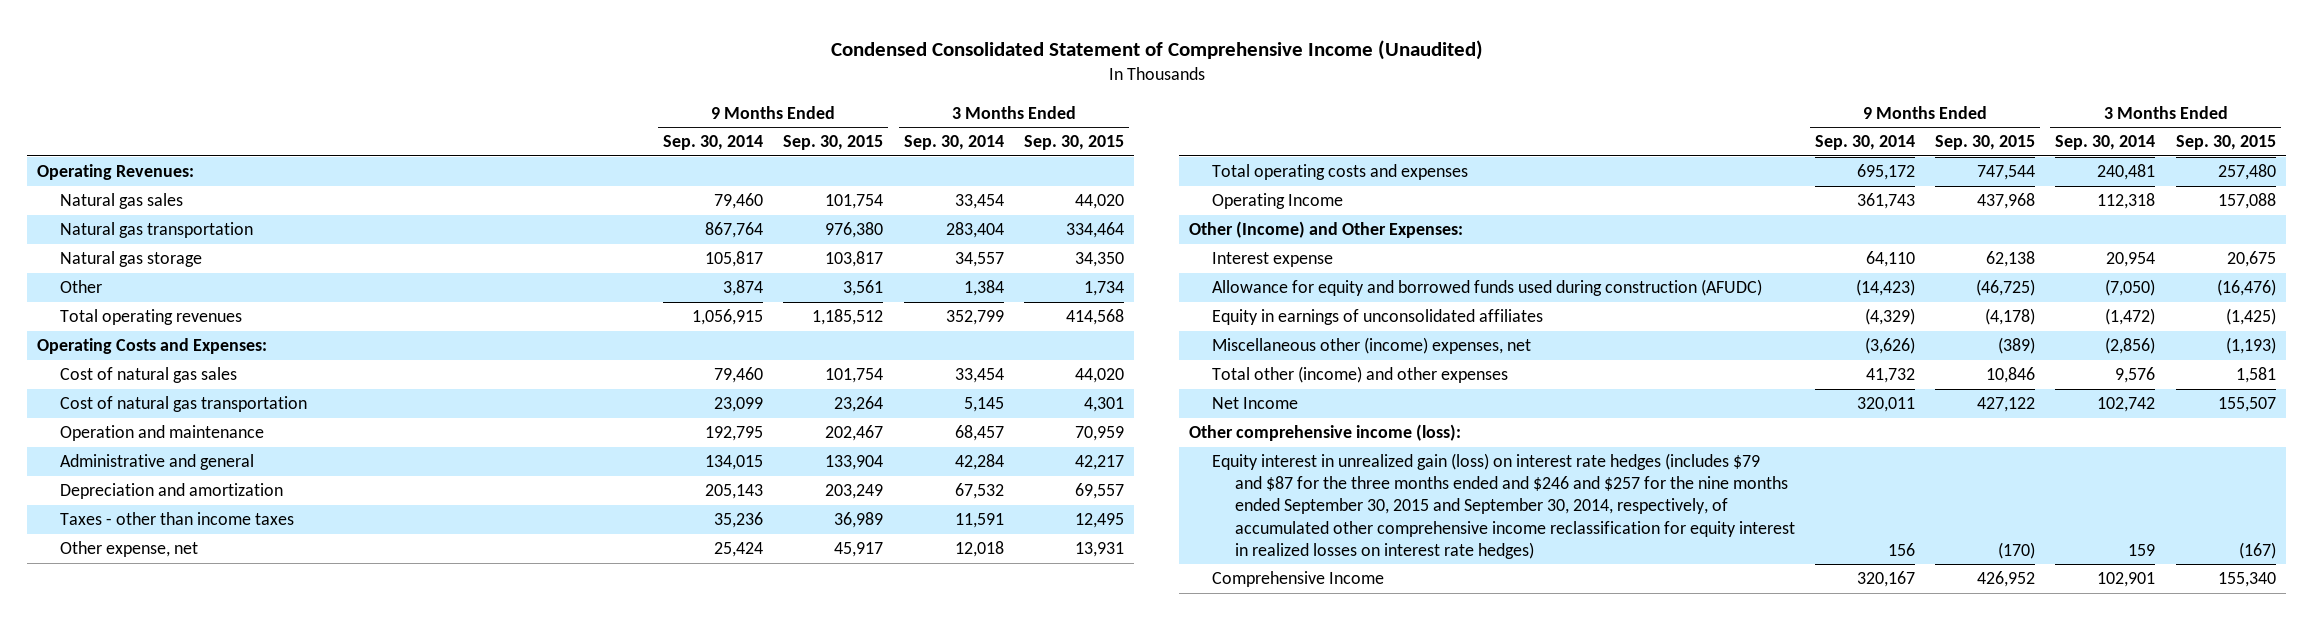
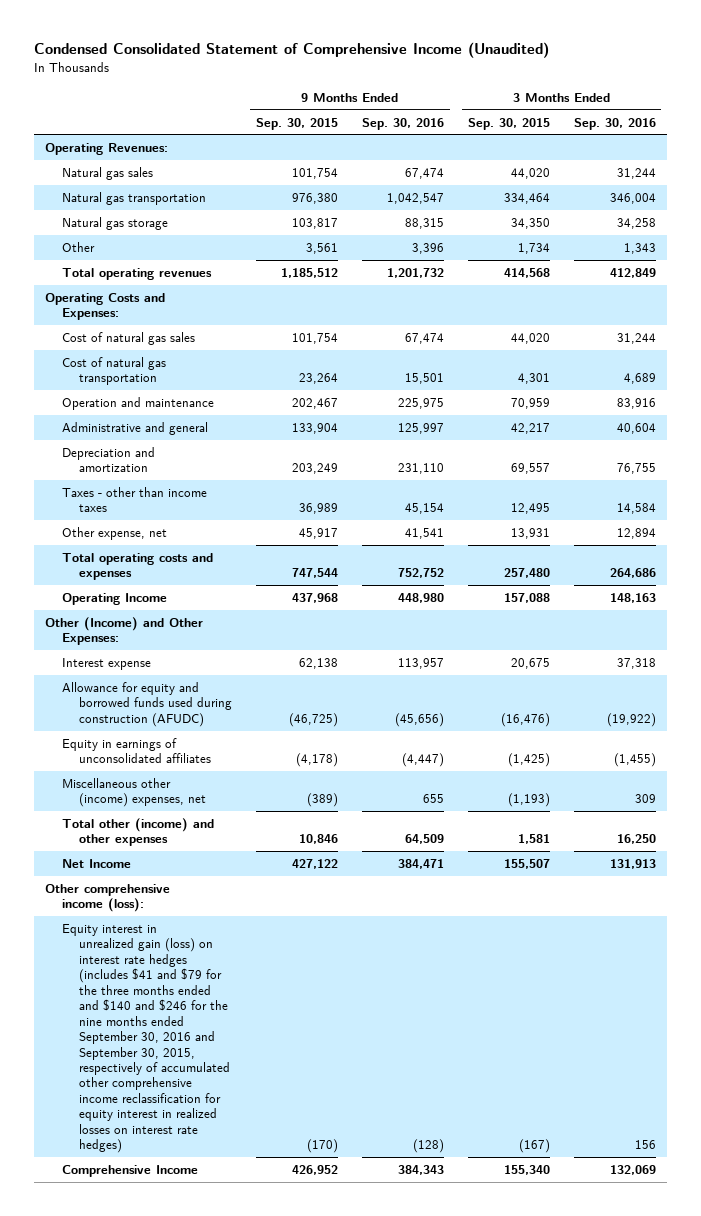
- | 9 Months Ended Sep. 30, 2014 | 9 Months Ended Sep. 30, 2015 | 3 Months Ended Sep. 30, 2014 | 3 Months Ended Sep. 30, 2015
+ | 9 Months Ended Sep. 30, 2015 | 9 Months Ended Sep. 30, 2016 | 3 Months Ended Sep. 30, 2015 | 3 Months Ended Sep. 30, 2016
- Equity interest in unrealized gain (loss) on interest rate hedges (includes $79 and $87 for the three months ended and $246 and $257 for the nine months ended September 30, 2015 and September 30, 2014, respectively, of accumulated other comprehensive income reclassification for equity interest in realized losses on interest rate hedges) | 156 | (170) | 159 | (167)
+ Equity interest in unrealized gain (loss) on interest rate hedges (includes $41 and $79 for the three months ended and $140 and $246 for the nine months ended September 30, 2016 and September 30, 2015, respectively of accumulated other comprehensive income reclassification for equity interest in realized losses on interest rate hedges) | (170) | (128) | (167) | 156

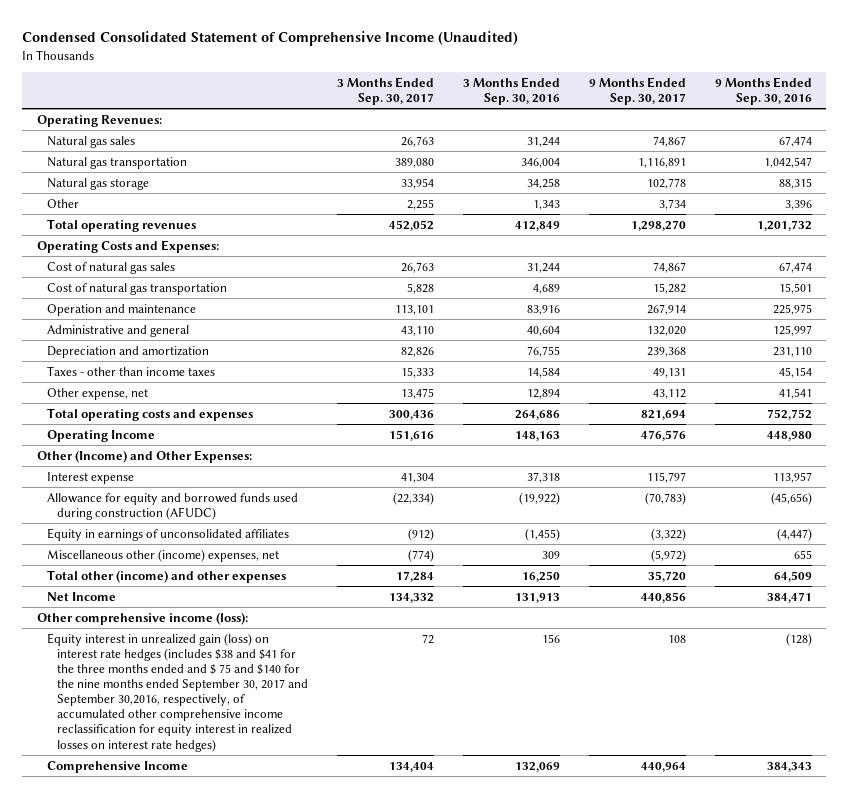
- | 9 Months Ended Sep. 30, 2015 | 9 Months Ended Sep. 30, 2016 | 3 Months Ended Sep. 30, 2015 | 3 Months Ended Sep. 30, 2016
+ | 3 Months Ended Sep. 30, 2017 | 3 Months Ended Sep. 30, 2016 | 9 Months Ended Sep. 30, 2017 | 9 Months Ended Sep. 30, 2016
- Equity interest in unrealized gain (loss) on interest rate hedges (includes $41 and $79 for the three months ended and $140 and $246 for the nine months ended September 30, 2016 and September 30, 2015, respectively of accumulated other comprehensive income reclassification for equity interest in realized losses on interest rate hedges) | (170) | (128) | (167) | 156
+ Equity interest in unrealized gain (loss) on interest rate hedges (includes $38 and $41 for the three months ended and $ 75 and $140 for the nine months ended September 30, 2017 and September 30,2016, respectively, of accumulated other comprehensive income reclassification for equity interest in realized losses on interest rate hedges) | 72 | 156 | 108 | (128)

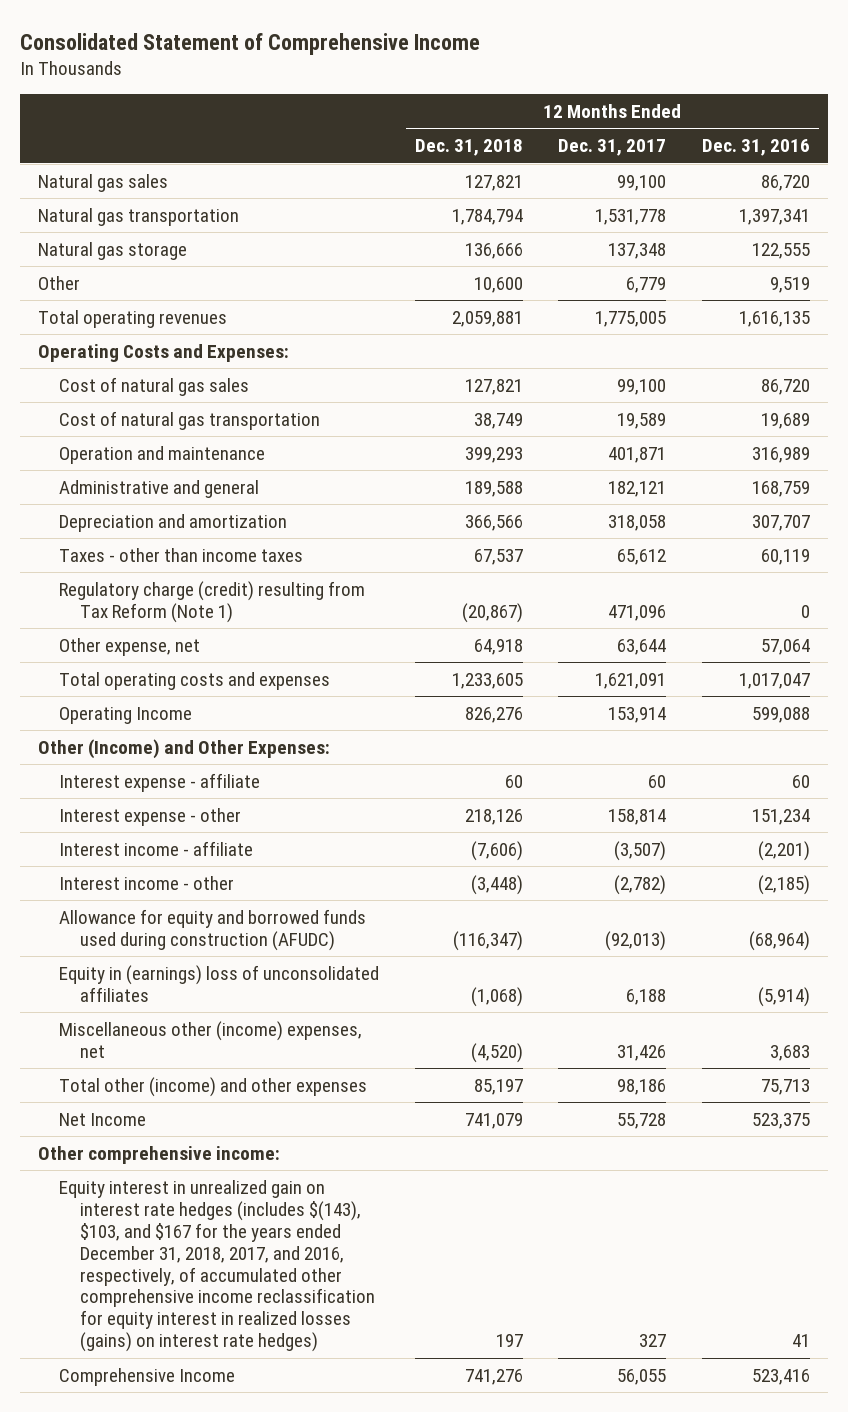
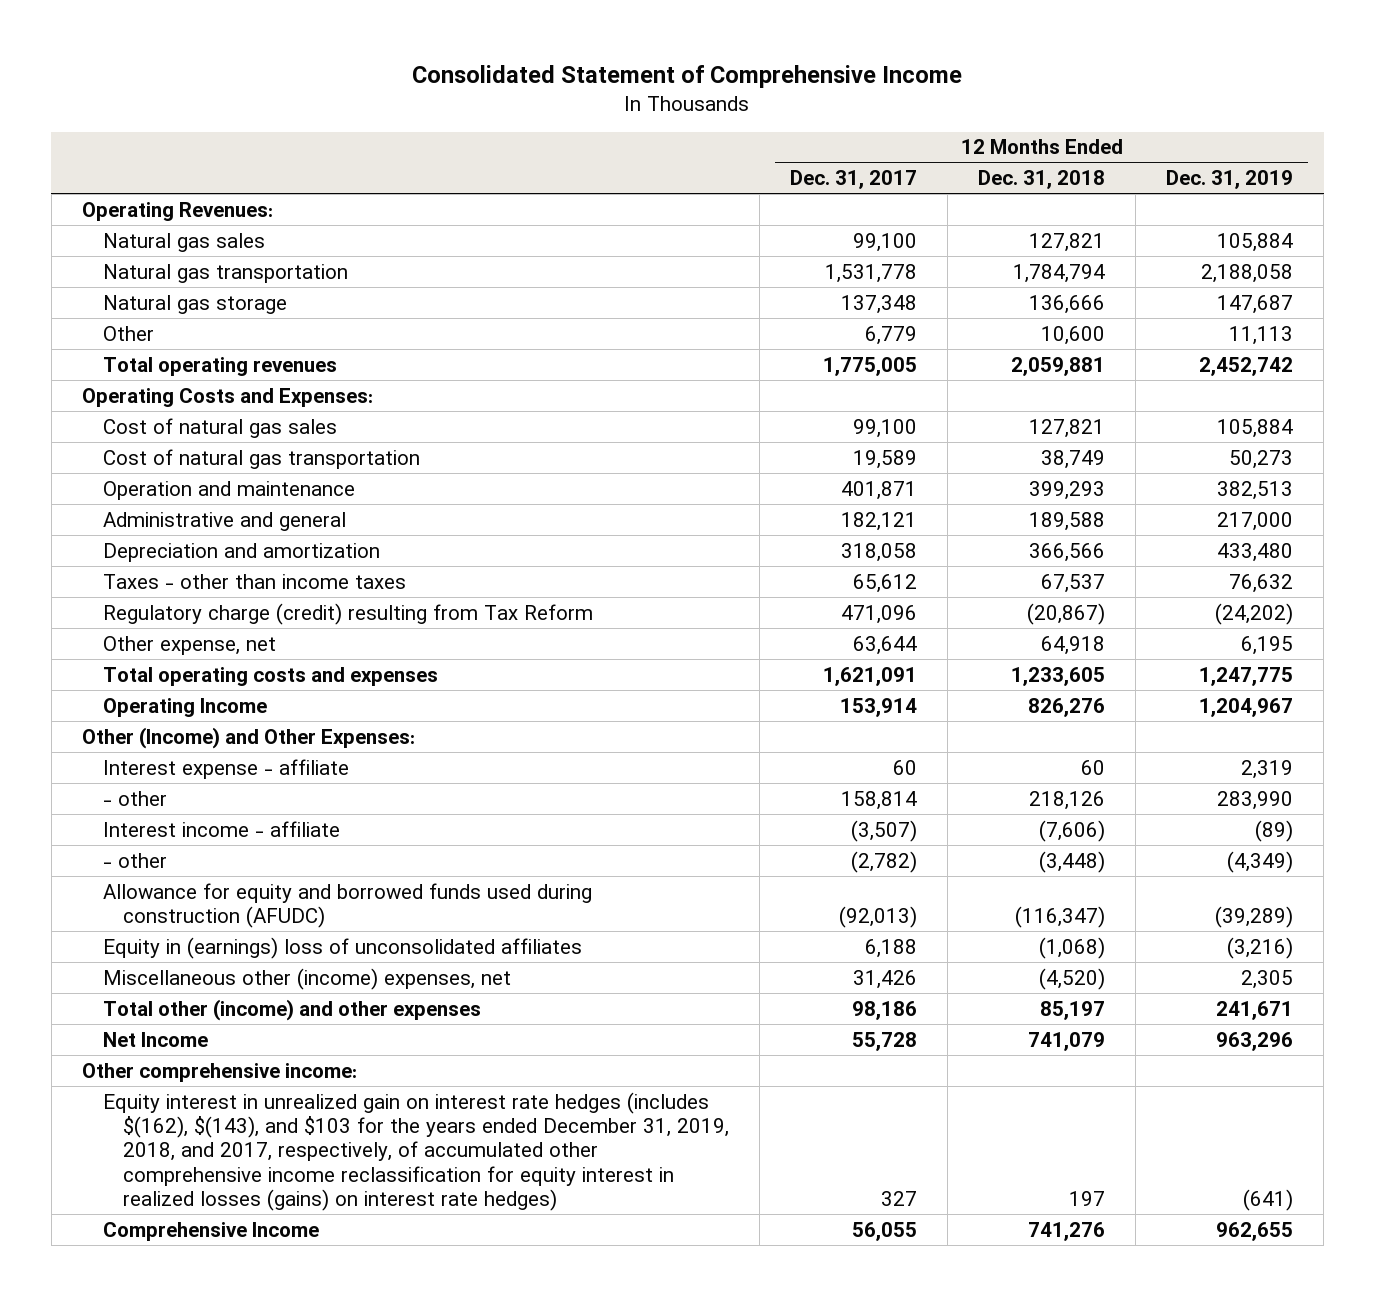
- | 12 Months Ended Dec. 31, 2018 | 12 Months Ended Dec. 31, 2017 | 12 Months Ended Dec. 31, 2016
+ | 12 Months Ended Dec. 31, 2017 | 12 Months Ended Dec. 31, 2018 | 12 Months Ended Dec. 31, 2019
+ Operating Revenues:
- Regulatory charge (credit) resulting from Tax Reform (Note 1) | (20,867) | 471,096 | 0
+ Regulatory charge (credit) resulting from Tax Reform | 471,096 | (20,867) | (24,202)
- Interest expense - other | 218,126 | 158,814 | 151,234
+ - other | 158,814 | 218,126 | 283,990
- Interest income - other | (3,448) | (2,782) | (2,185)
+ - other | (2,782) | (3,448) | (4,349)
- Equity interest in unrealized gain on interest rate hedges (includes $(143), $103, and $167 for the years ended December 31, 2018, 2017, and 2016, respectively, of accumulated other comprehensive income reclassification for equity interest in realized losses (gains) on interest rate hedges) | 197 | 327 | 41
+ Equity interest in unrealized gain on interest rate hedges (includes $(162), $(143), and $103 for the years ended December 31, 2019, 2018, and 2017, respectively, of accumulated other comprehensive income reclassification for equity interest in realized losses (gains) on interest rate hedges) | 327 | 197 | (641)

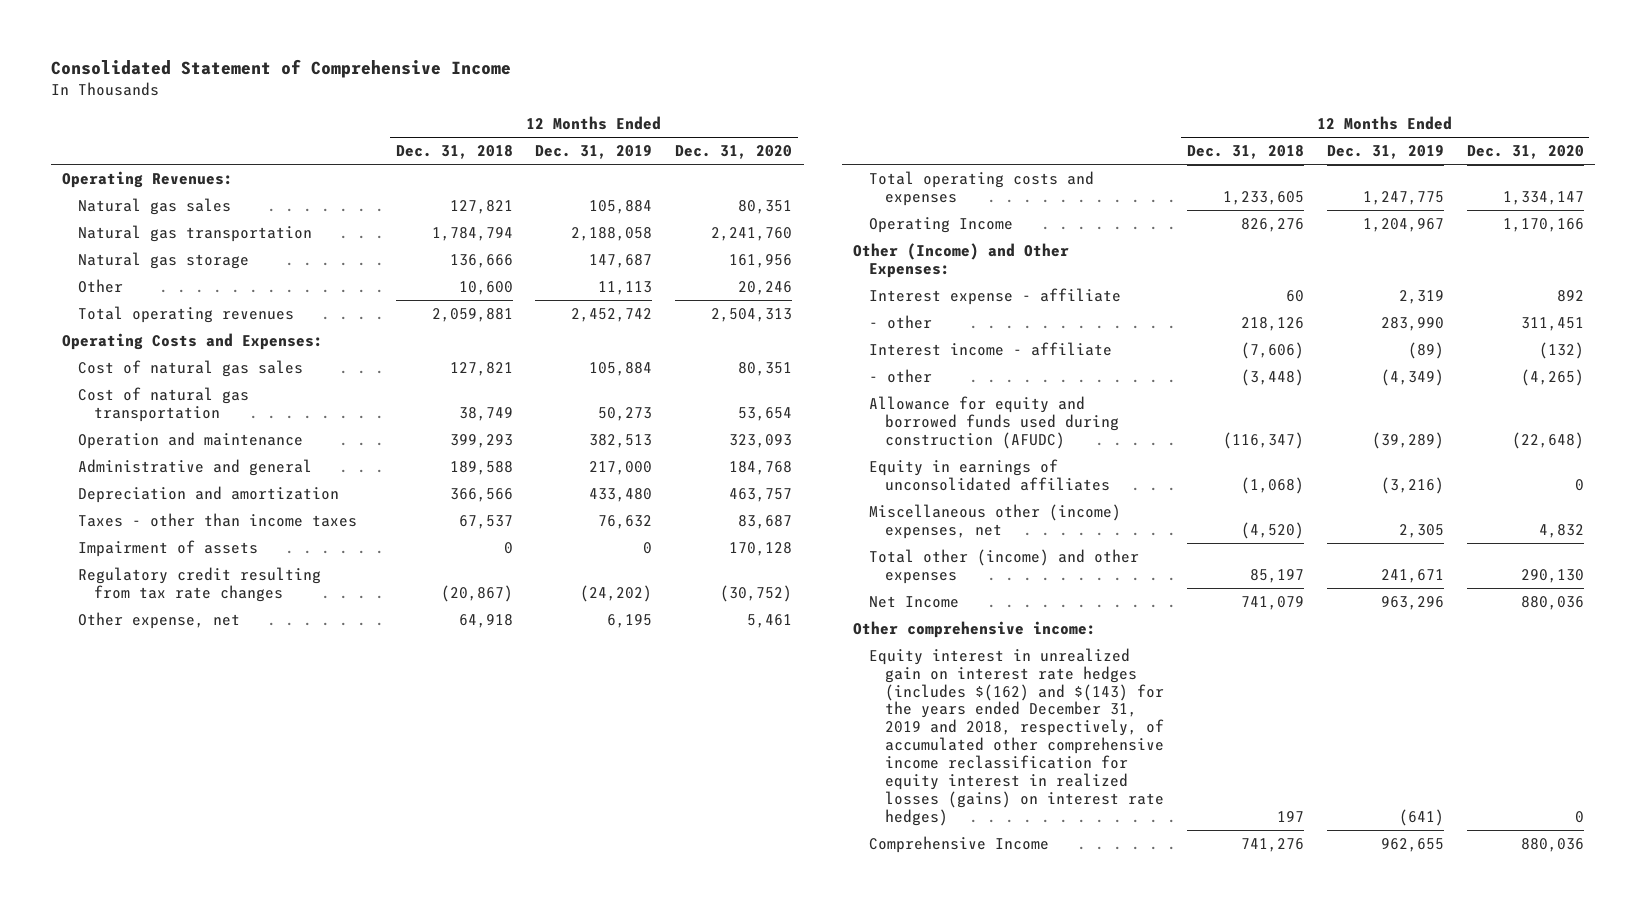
- | 12 Months Ended Dec. 31, 2017 | 12 Months Ended Dec. 31, 2018 | 12 Months Ended Dec. 31, 2019
+ | 12 Months Ended Dec. 31, 2018 | 12 Months Ended Dec. 31, 2019 | 12 Months Ended Dec. 31, 2020
- Regulatory charge (credit) resulting from Tax Reform | 471,096 | (20,867) | (24,202)
+ Impairment of assets | 0 | 0 | 170,128
+ Regulatory credit resulting from tax rate changes | (20,867) | (24,202) | (30,752)
- Equity in (earnings) loss of unconsolidated affiliates | 6,188 | (1,068) | (3,216)
+ Equity in earnings of unconsolidated affiliates | (1,068) | (3,216) | 0
- Equity interest in unrealized gain on interest rate hedges (includes $(162), $(143), and $103 for the years ended December 31, 2019, 2018, and 2017, respectively, of accumulated other comprehensive income reclassification for equity interest in realized losses (gains) on interest rate hedges) | 327 | 197 | (641)
+ Equity interest in unrealized gain on interest rate hedges (includes $(162) and $(143) for the years ended December 31, 2019 and 2018, respectively, of accumulated other comprehensive income reclassification for equity interest in realized losses (gains) on interest rate hedges) | 197 | (641) | 0

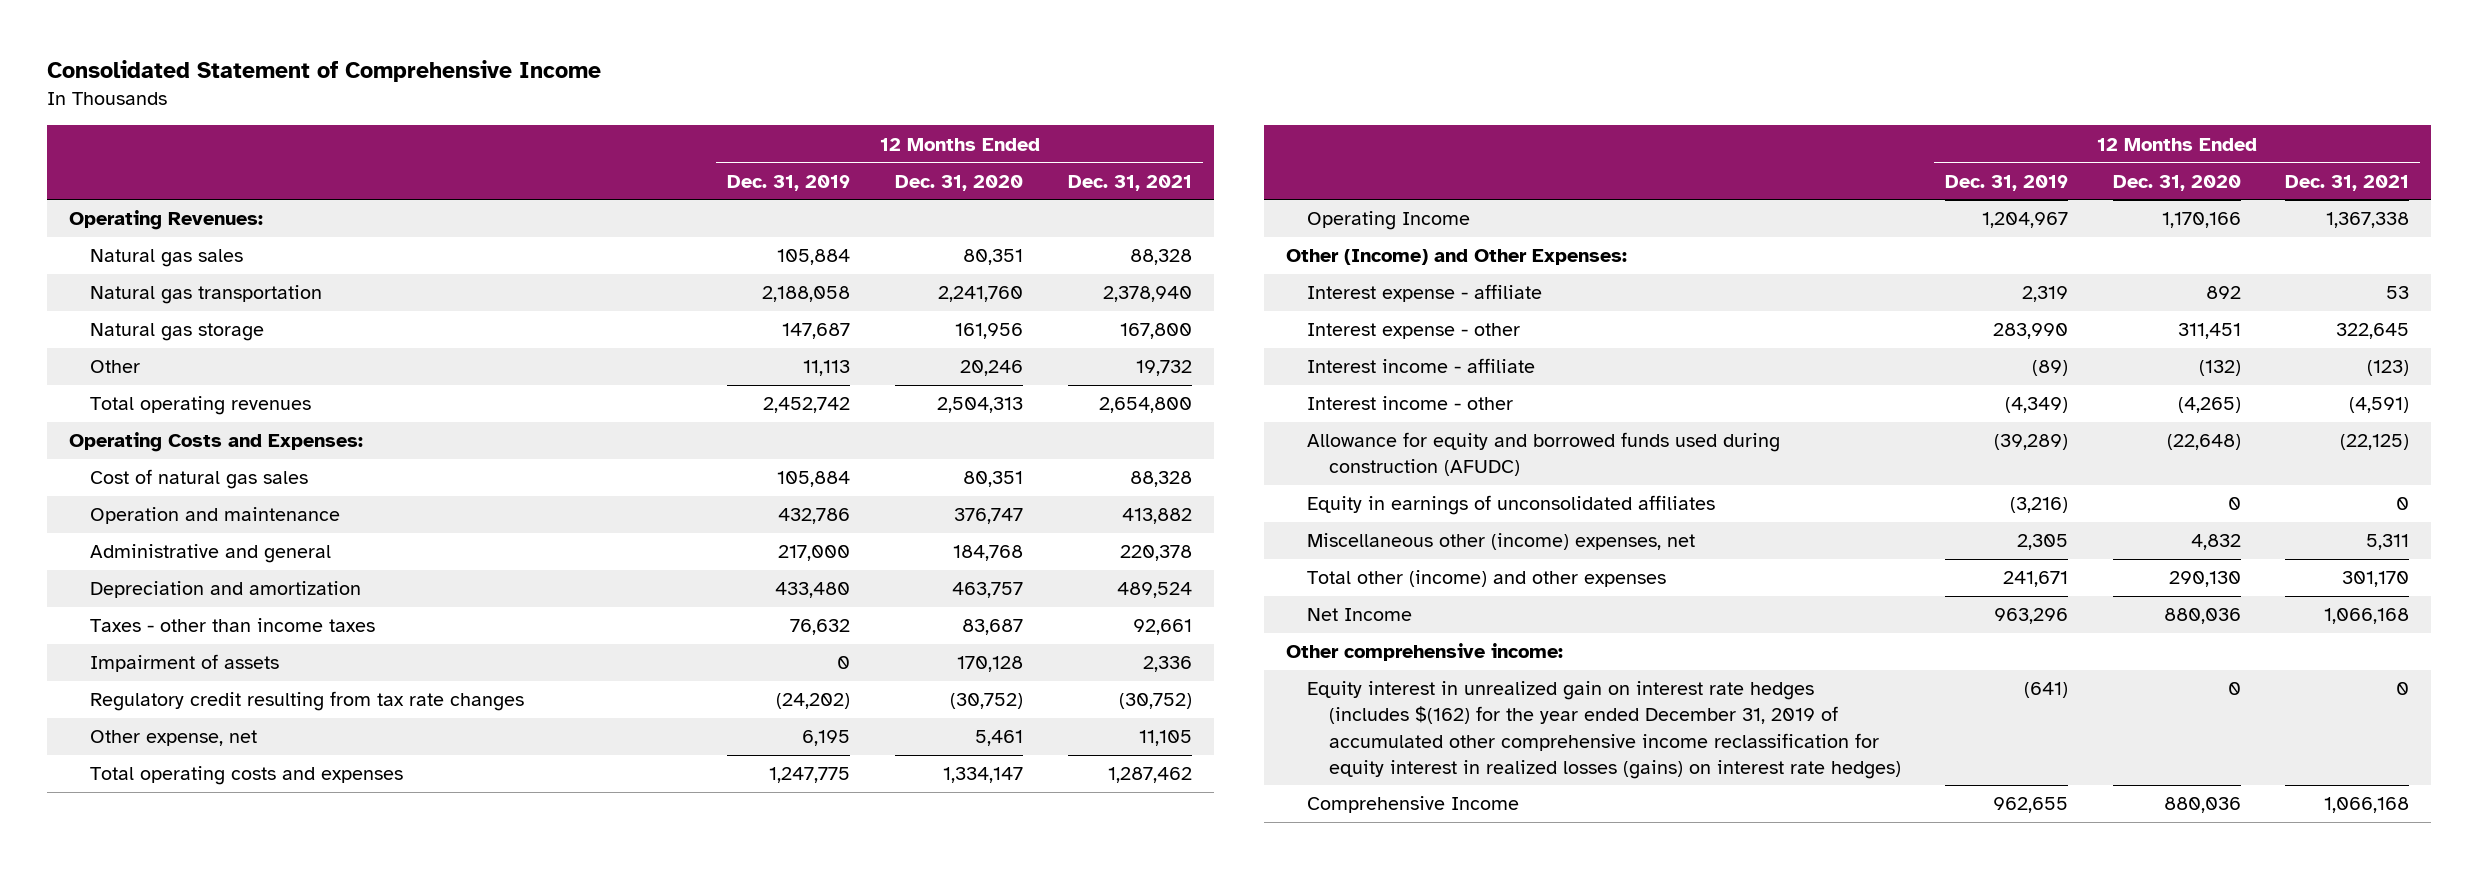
- | 12 Months Ended Dec. 31, 2018 | 12 Months Ended Dec. 31, 2019 | 12 Months Ended Dec. 31, 2020
+ | 12 Months Ended Dec. 31, 2019 | 12 Months Ended Dec. 31, 2020 | 12 Months Ended Dec. 31, 2021
- Cost of natural gas transportation | 38,749 | 50,273 | 53,654
- Operation and maintenance | 399,293 | 382,513 | 323,093
+ Operation and maintenance | 432,786 | 376,747 | 413,882
- - other | 218,126 | 283,990 | 311,451
+ Interest expense - other | 283,990 | 311,451 | 322,645
- - other | (3,448) | (4,349) | (4,265)
+ Interest income - other | (4,349) | (4,265) | (4,591)
- Equity interest in unrealized gain on interest rate hedges (includes $(162) and $(143) for the years ended December 31, 2019 and 2018, respectively, of accumulated other comprehensive income reclassification for equity interest in realized losses (gains) on interest rate hedges) | 197 | (641) | 0
+ Equity interest in unrealized gain on interest rate hedges (includes $(162) for the year ended December 31, 2019 of accumulated other comprehensive income reclassification for equity interest in realized losses (gains) on interest rate hedges) | (641) | 0 | 0

